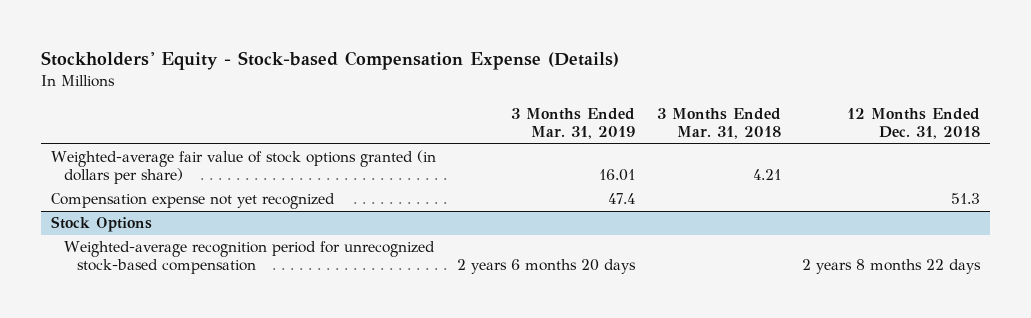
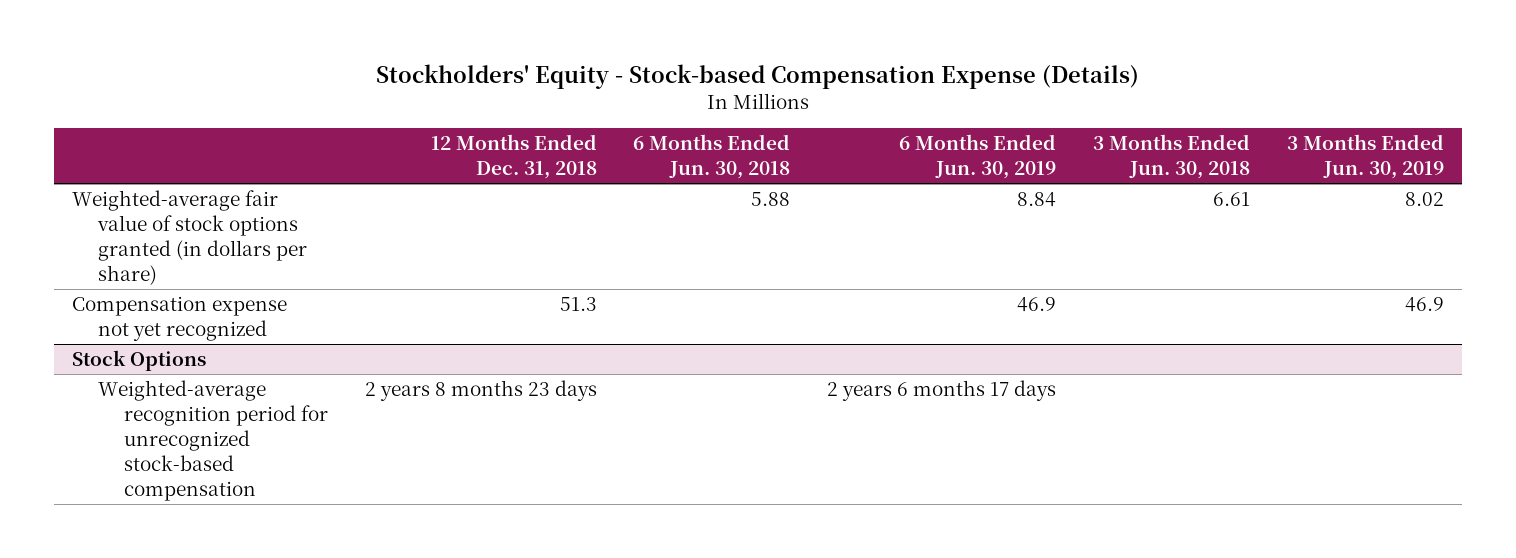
- | 3 Months Ended Mar. 31, 2019 | 3 Months Ended Mar. 31, 2018 | 12 Months Ended Dec. 31, 2018
+ | 12 Months Ended Dec. 31, 2018 | 6 Months Ended Jun. 30, 2018 | 6 Months Ended Jun. 30, 2019 | 3 Months Ended Jun. 30, 2018 | 3 Months Ended Jun. 30, 2019
@ Stock Options
- Weighted-average recognition period for unrecognized stock-based compensation | 2 years 6 months 20 days | | 2 years 8 months 22 days
+ Weighted-average recognition period for unrecognized stock-based compensation | 2 years 8 months 23 days | | 2 years 6 months 17 days | |

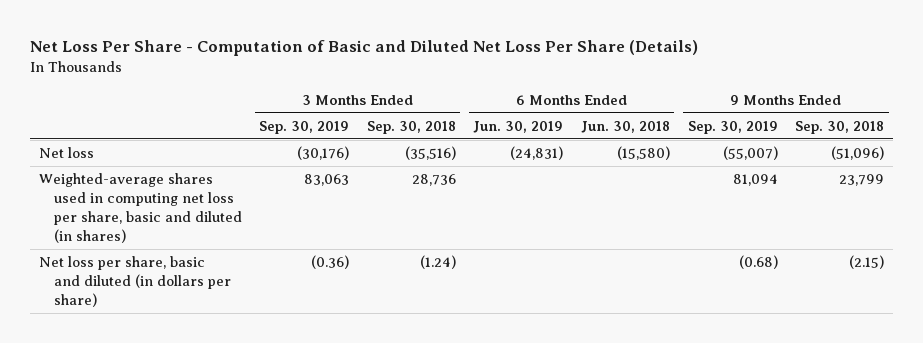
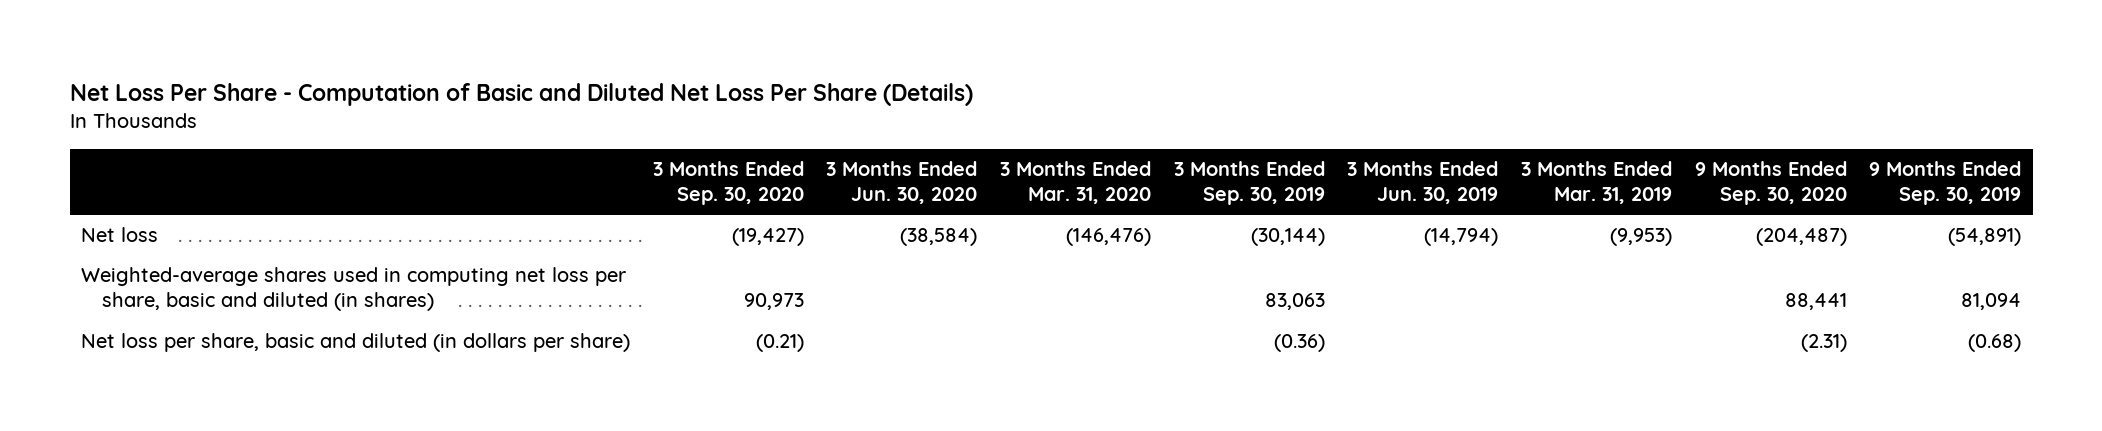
- | 3 Months Ended Sep. 30, 2019 | 3 Months Ended Sep. 30, 2018 | 6 Months Ended Jun. 30, 2019 | 6 Months Ended Jun. 30, 2018 | 9 Months Ended Sep. 30, 2019 | 9 Months Ended Sep. 30, 2018
+ | 3 Months Ended Sep. 30, 2020 | 3 Months Ended Jun. 30, 2020 | 3 Months Ended Mar. 31, 2020 | 3 Months Ended Sep. 30, 2019 | 3 Months Ended Jun. 30, 2019 | 3 Months Ended Mar. 31, 2019 | 9 Months Ended Sep. 30, 2020 | 9 Months Ended Sep. 30, 2019
- Net loss | (30,176) | (35,516) | (24,831) | (15,580) | (55,007) | (51,096)
+ Net loss | (19,427) | (38,584) | (146,476) | (30,144) | (14,794) | (9,953) | (204,487) | (54,891)

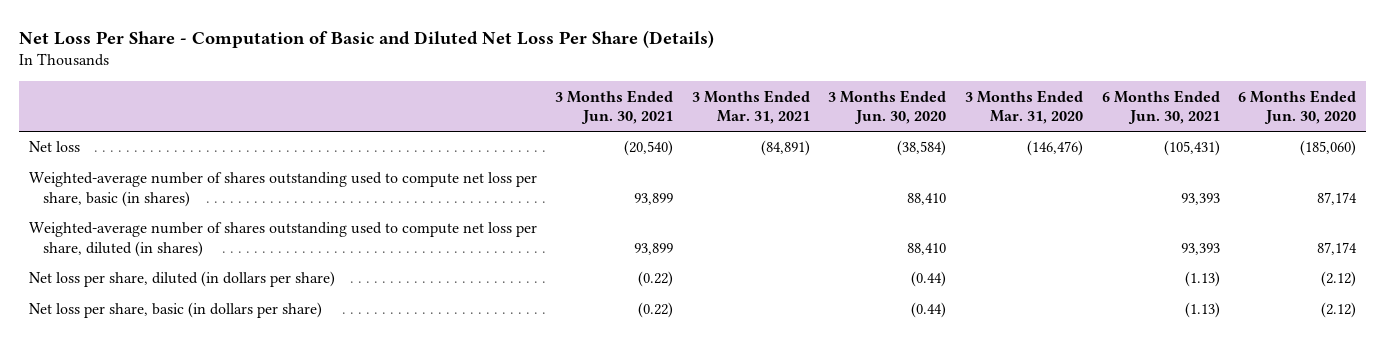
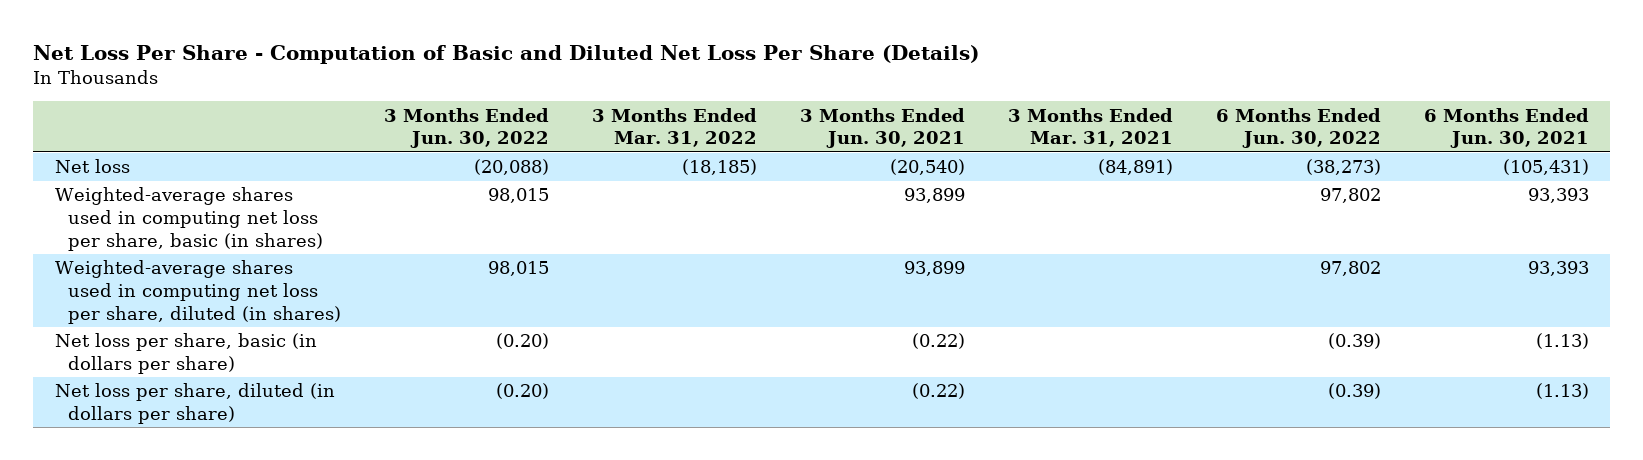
- | 3 Months Ended Jun. 30, 2021 | 3 Months Ended Mar. 31, 2021 | 3 Months Ended Jun. 30, 2020 | 3 Months Ended Mar. 31, 2020 | 6 Months Ended Jun. 30, 2021 | 6 Months Ended Jun. 30, 2020
+ | 3 Months Ended Jun. 30, 2022 | 3 Months Ended Mar. 31, 2022 | 3 Months Ended Jun. 30, 2021 | 3 Months Ended Mar. 31, 2021 | 6 Months Ended Jun. 30, 2022 | 6 Months Ended Jun. 30, 2021
- Weighted-average number of shares outstanding used to compute net loss per share, basic (in shares) | 93,899 | | 88,410 | | 93,393 | 87,174
- Weighted-average number of shares outstanding used to compute net loss per share, diluted (in shares) | 93,899 | | 88,410 | | 93,393 | 87,174
+ Weighted-average shares used in computing net loss per share, basic (in shares) | 98,015 | | 93,899 | | 97,802 | 93,393
+ Weighted-average shares used in computing net loss per share, diluted (in shares) | 98,015 | | 93,899 | | 97,802 | 93,393
moved down: Net loss per share, diluted (in dollars per share) | (0.20) | | (0.22) | | (0.39) | (1.13)

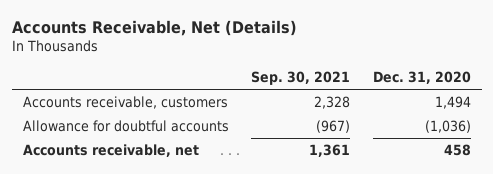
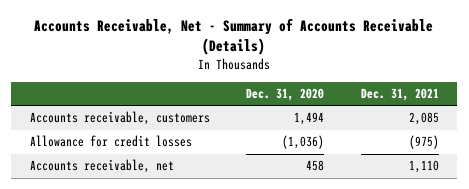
- Accounts Receivable, Net (Details)
+ Accounts Receivable, Net - Summary of Accounts Receivable (Details)
- | Sep. 30, 2021 | Dec. 31, 2020
+ | Dec. 31, 2020 | Dec. 31, 2021
- Allowance for doubtful accounts | (967) | (1,036)
+ Allowance for credit losses | (1,036) | (975)

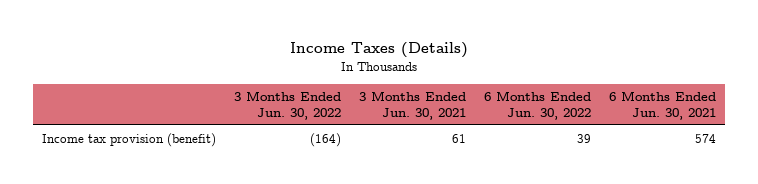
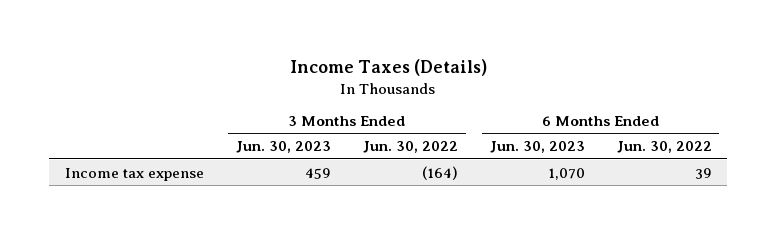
- | 3 Months Ended Jun. 30, 2022 | 3 Months Ended Jun. 30, 2021 | 6 Months Ended Jun. 30, 2022 | 6 Months Ended Jun. 30, 2021
+ | 3 Months Ended Jun. 30, 2023 | 3 Months Ended Jun. 30, 2022 | 6 Months Ended Jun. 30, 2023 | 6 Months Ended Jun. 30, 2022
- Income tax provision (benefit) | (164) | 61 | 39 | 574
+ Income tax expense | 459 | (164) | 1,070 | 39

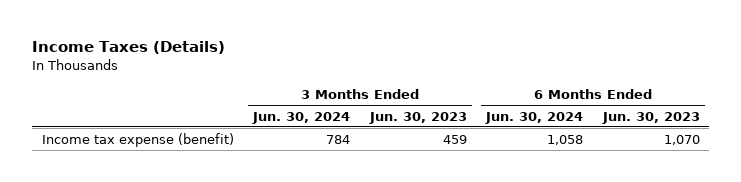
- | 3 Months Ended Jun. 30, 2023 | 3 Months Ended Jun. 30, 2022 | 6 Months Ended Jun. 30, 2023 | 6 Months Ended Jun. 30, 2022
+ | 3 Months Ended Jun. 30, 2024 | 3 Months Ended Jun. 30, 2023 | 6 Months Ended Jun. 30, 2024 | 6 Months Ended Jun. 30, 2023
- Income tax expense | 459 | (164) | 1,070 | 39
+ Income tax expense (benefit) | 784 | 459 | 1,058 | 1,070

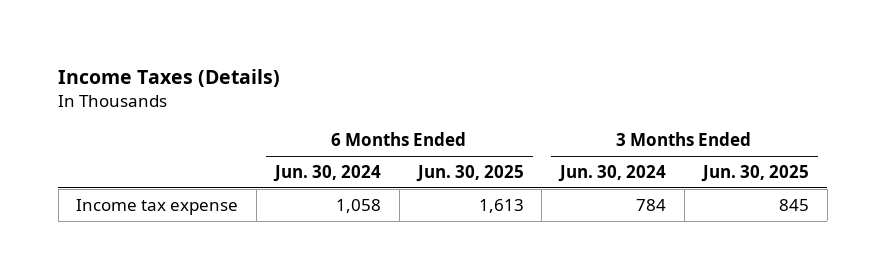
- | 3 Months Ended Jun. 30, 2024 | 3 Months Ended Jun. 30, 2023 | 6 Months Ended Jun. 30, 2024 | 6 Months Ended Jun. 30, 2023
+ | 6 Months Ended Jun. 30, 2024 | 6 Months Ended Jun. 30, 2025 | 3 Months Ended Jun. 30, 2024 | 3 Months Ended Jun. 30, 2025
- Income tax expense (benefit) | 784 | 459 | 1,058 | 1,070
+ Income tax expense | 1,058 | 1,613 | 784 | 845

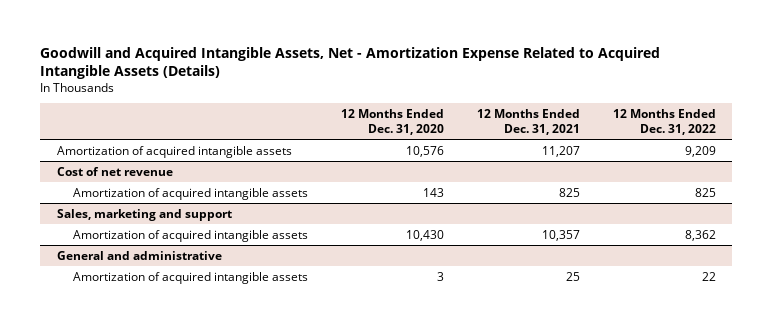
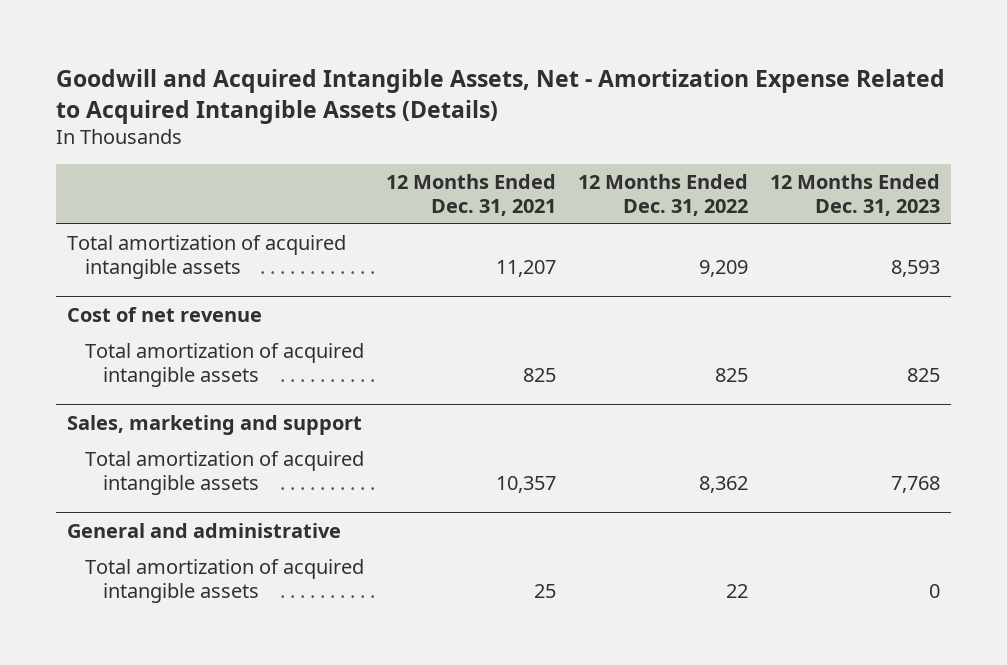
- | 12 Months Ended Dec. 31, 2020 | 12 Months Ended Dec. 31, 2021 | 12 Months Ended Dec. 31, 2022
+ | 12 Months Ended Dec. 31, 2021 | 12 Months Ended Dec. 31, 2022 | 12 Months Ended Dec. 31, 2023
- Amortization of acquired intangible assets | 10,576 | 11,207 | 9,209
+ Total amortization of acquired intangible assets | 11,207 | 9,209 | 8,593
@ Cost of net revenue
- Amortization of acquired intangible assets | 143 | 825 | 825
+ Total amortization of acquired intangible assets | 825 | 825 | 825
@ Sales, marketing and support
- Amortization of acquired intangible assets | 10,430 | 10,357 | 8,362
+ Total amortization of acquired intangible assets | 10,357 | 8,362 | 7,768
@ General and administrative
- Amortization of acquired intangible assets | 3 | 25 | 22
+ Total amortization of acquired intangible assets | 25 | 22 | 0

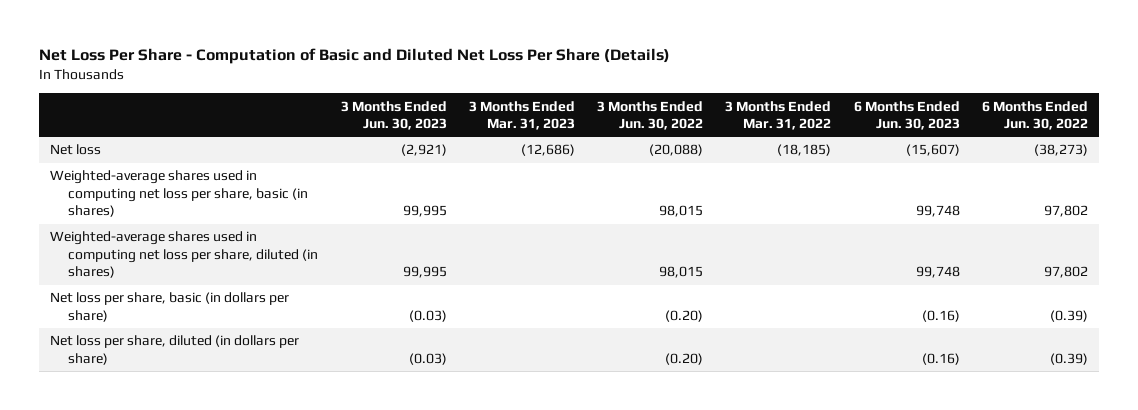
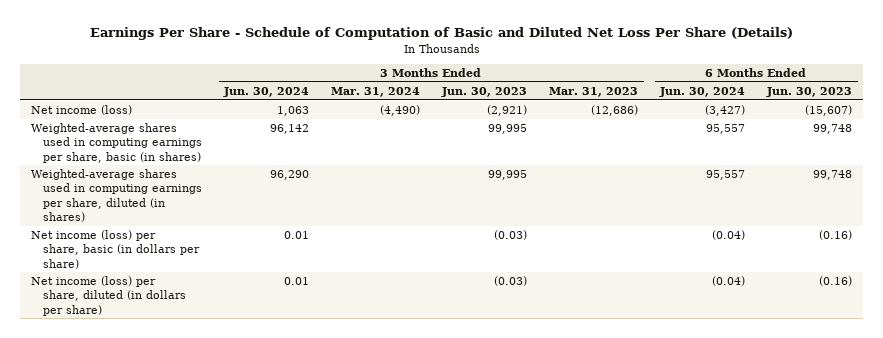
- Net Loss Per Share - Computation of Basic and Diluted Net Loss Per Share (Details)
+ Earnings Per Share - Schedule of Computation of Basic and Diluted Net Loss Per Share (Details)
- | 3 Months Ended Jun. 30, 2023 | 3 Months Ended Mar. 31, 2023 | 3 Months Ended Jun. 30, 2022 | 3 Months Ended Mar. 31, 2022 | 6 Months Ended Jun. 30, 2023 | 6 Months Ended Jun. 30, 2022
+ | 3 Months Ended Jun. 30, 2024 | 3 Months Ended Mar. 31, 2024 | 3 Months Ended Jun. 30, 2023 | 3 Months Ended Mar. 31, 2023 | 6 Months Ended Jun. 30, 2024 | 6 Months Ended Jun. 30, 2023
- Net loss | (2,921) | (12,686) | (20,088) | (18,185) | (15,607) | (38,273)
- Weighted-average shares used in computing net loss per share, basic (in shares) | 99,995 | | 98,015 | | 99,748 | 97,802
- Weighted-average shares used in computing net loss per share, diluted (in shares) | 99,995 | | 98,015 | | 99,748 | 97,802
- Net loss per share, basic (in dollars per share) | (0.03) | | (0.20) | | (0.16) | (0.39)
- Net loss per share, diluted (in dollars per share) | (0.03) | | (0.20) | | (0.16) | (0.39)
+ Net income (loss) | 1,063 | (4,490) | (2,921) | (12,686) | (3,427) | (15,607)
+ Weighted-average shares used in computing earnings per share, basic (in shares) | 96,142 | | 99,995 | | 95,557 | 99,748
+ Weighted-average shares used in computing earnings per share, diluted (in shares) | 96,290 | | 99,995 | | 95,557 | 99,748
+ Net income (loss) per share, basic (in dollars per share) | 0.01 | | (0.03) | | (0.04) | (0.16)
+ Net income (loss) per share, diluted (in dollars per share) | 0.01 | | (0.03) | | (0.04) | (0.16)

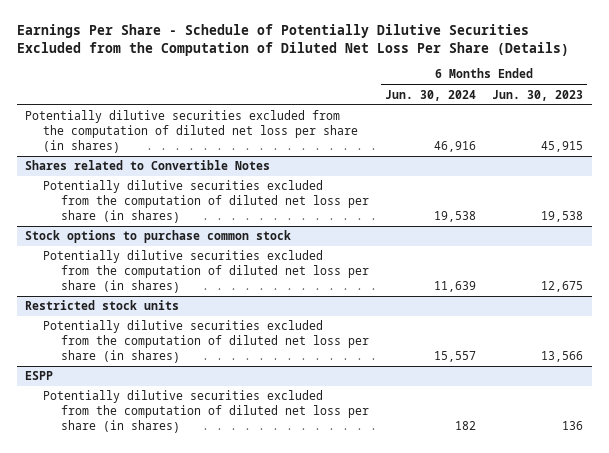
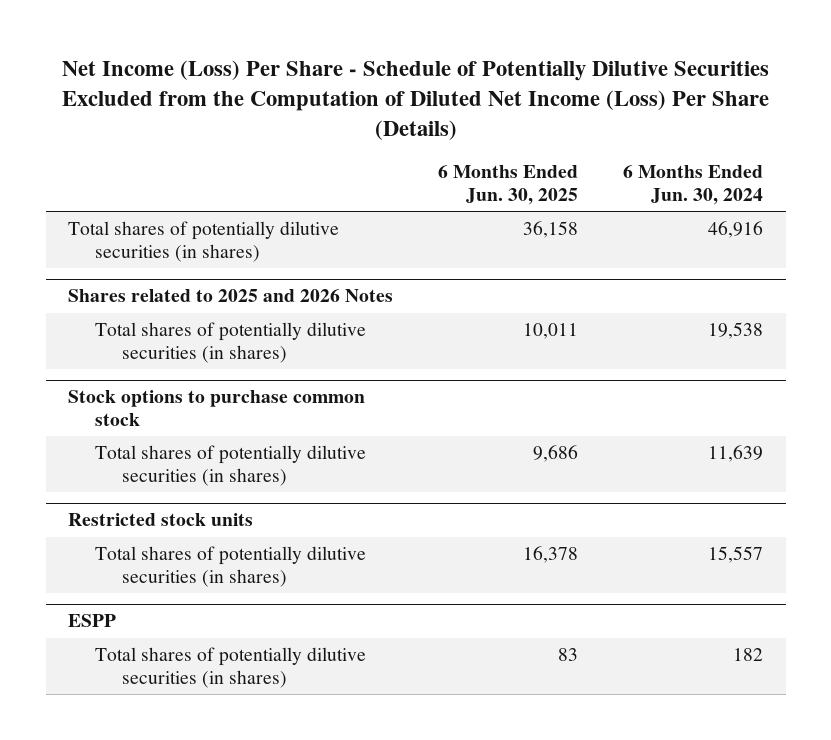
- Earnings Per Share - Schedule of Potentially Dilutive Securities Excluded from the Computation of Diluted Net Loss Per Share (Details)
+ Net Income (Loss) Per Share - Schedule of Potentially Dilutive Securities Excluded from the Computation of Diluted Net Income (Loss) Per Share (Details)
- | 6 Months Ended Jun. 30, 2024 | 6 Months Ended Jun. 30, 2023
+ | 6 Months Ended Jun. 30, 2025 | 6 Months Ended Jun. 30, 2024
- Potentially dilutive securities excluded from the computation of diluted net loss per share (in shares) | 46,916 | 45,915
- Shares related to Convertible Notes
- Potentially dilutive securities excluded from the computation of diluted net loss per share (in shares) | 19,538 | 19,538
+ Total shares of potentially dilutive securities (in shares) | 36,158 | 46,916
+ Shares related to 2025 and 2026 Notes
+ Total shares of potentially dilutive securities (in shares) | 10,011 | 19,538
@ Stock options to purchase common stock
- Potentially dilutive securities excluded from the computation of diluted net loss per share (in shares) | 11,639 | 12,675
+ Total shares of potentially dilutive securities (in shares) | 9,686 | 11,639
@ Restricted stock units
- Potentially dilutive securities excluded from the computation of diluted net loss per share (in shares) | 15,557 | 13,566
+ Total shares of potentially dilutive securities (in shares) | 16,378 | 15,557
@ ESPP
- Potentially dilutive securities excluded from the computation of diluted net loss per share (in shares) | 182 | 136
+ Total shares of potentially dilutive securities (in shares) | 83 | 182

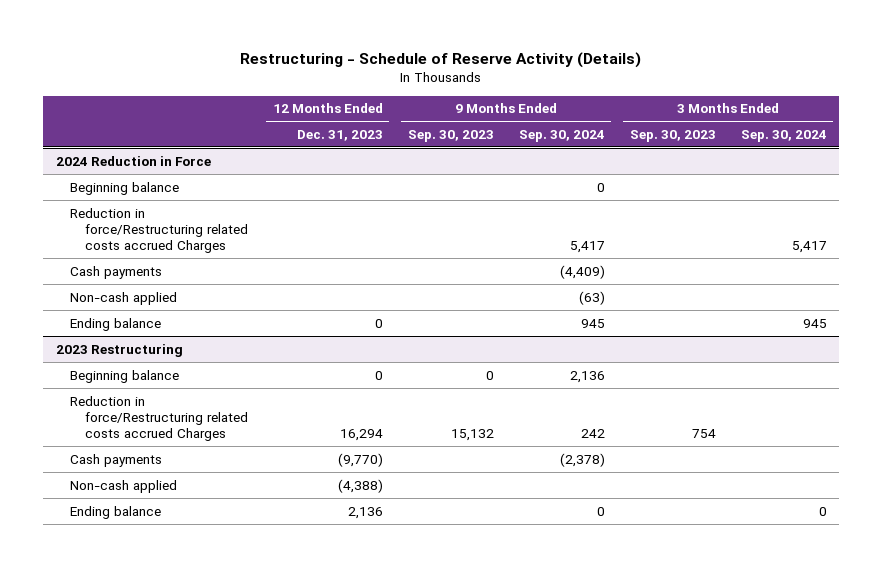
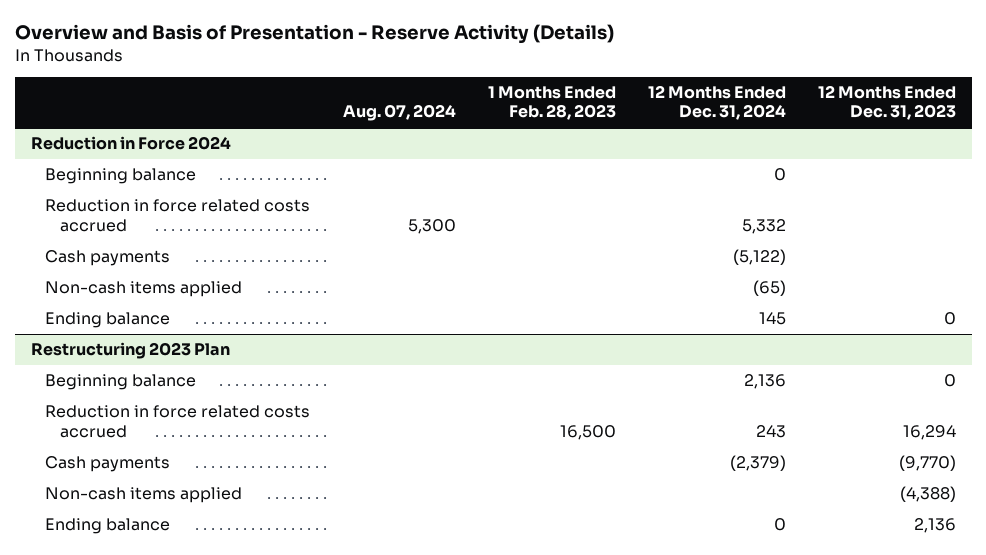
- Restructuring - Schedule of Reserve Activity (Details)
+ Overview and Basis of Presentation - Reserve Activity (Details)
- | 12 Months Ended Dec. 31, 2023 | 9 Months Ended Sep. 30, 2023 | 9 Months Ended Sep. 30, 2024 | 3 Months Ended Sep. 30, 2023 | 3 Months Ended Sep. 30, 2024
+ | Aug. 07, 2024 | 1 Months Ended Feb. 28, 2023 | 12 Months Ended Dec. 31, 2024 | 12 Months Ended Dec. 31, 2023
- 2024 Reduction in Force
+ Reduction in Force 2024
- Reduction in force/Restructuring related costs accrued Charges | | | 5,417 | | 5,417
+ Reduction in force related costs accrued | 5,300 | | 5,332 |
- Non-cash applied | | | (63) | |
+ Non-cash items applied | | | (65) |
- 2023 Restructuring
+ Restructuring 2023 Plan
- Reduction in force/Restructuring related costs accrued Charges | 16,294 | 15,132 | 242 | 754 |
+ Reduction in force related costs accrued | | 16,500 | 243 | 16,294
- Non-cash applied | (4,388) | | | |
+ Non-cash items applied | | | | (4,388)

